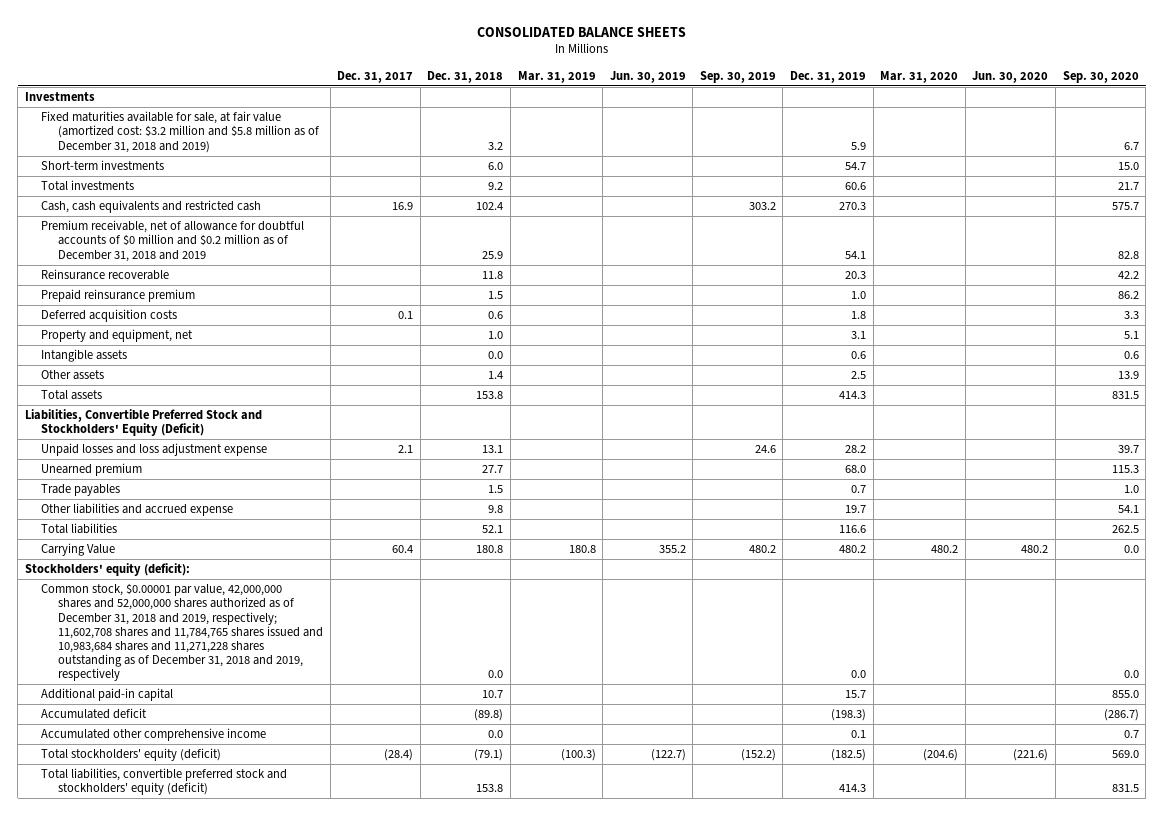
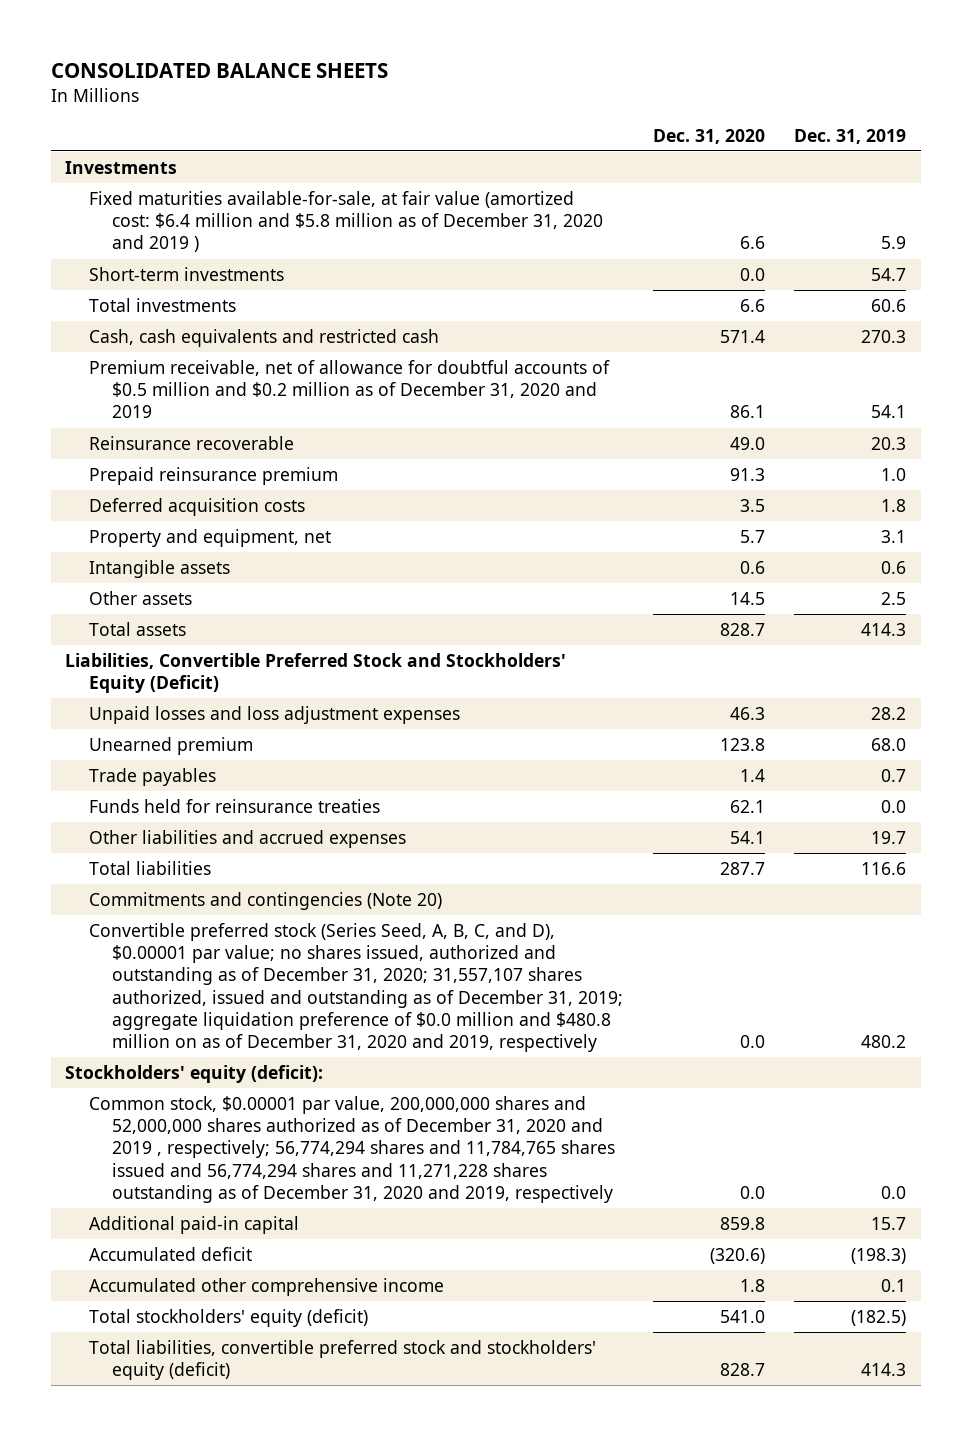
- | Dec. 31, 2017 | Dec. 31, 2018 | Mar. 31, 2019 | Jun. 30, 2019 | Sep. 30, 2019 | Dec. 31, 2019 | Mar. 31, 2020 | Jun. 30, 2020 | Sep. 30, 2020
+ | Dec. 31, 2020 | Dec. 31, 2019
- Fixed maturities available for sale, at fair value (amortized cost: $3.2 million and $5.8 million as of December 31, 2018 and 2019) | | 3.2 | | | | 5.9 | | | 6.7
+ Fixed maturities available-for-sale, at fair value (amortized cost: $6.4 million and $5.8 million as of December 31, 2020 and 2019 ) | 6.6 | 5.9
- Premium receivable, net of allowance for doubtful accounts of $0 million and $0.2 million as of December 31, 2018 and 2019 | | 25.9 | | | | 54.1 | | | 82.8
+ Premium receivable, net of allowance for doubtful accounts of $0.5 million and $0.2 million as of December 31, 2020 and 2019 | 86.1 | 54.1
- Unpaid losses and loss adjustment expense | 2.1 | 13.1 | | | 24.6 | 28.2 | | | 39.7
+ Unpaid losses and loss adjustment expenses | 46.3 | 28.2
- Other liabilities and accrued expense | | 9.8 | | | | 19.7 | | | 54.1
+ Funds held for reinsurance treaties | 62.1 | 0.0
+ Other liabilities and accrued expenses | 54.1 | 19.7
- Carrying Value | 60.4 | 180.8 | 180.8 | 355.2 | 480.2 | 480.2 | 480.2 | 480.2 | 0.0
+ Commitments and contingencies (Note 20)
+ Convertible preferred stock (Series Seed, A, B, C, and D), $0.00001 par value; no shares issued, authorized and outstanding as of December 31, 2020; 31,557,107 shares authorized, issued and outstanding as of December 31, 2019; aggregate liquidation preference of $0.0 million and $480.8 million on as of December 31, 2020 and 2019, respectively | 0.0 | 480.2
- Common stock, $0.00001 par value, 42,000,000 shares and 52,000,000 shares authorized as of December 31, 2018 and 2019, respectively; 11,602,708 shares and 11,784,765 shares issued and 10,983,684 shares and 11,271,228 shares outstanding as of December 31, 2018 and 2019, respectively | | 0.0 | | | | 0.0 | | | 0.0
+ Common stock, $0.00001 par value, 200,000,000 shares and 52,000,000 shares authorized as of December 31, 2020 and 2019 , respectively; 56,774,294 shares and 11,784,765 shares issued and 56,774,294 shares and 11,271,228 shares outstanding as of December 31, 2020 and 2019, respectively | 0.0 | 0.0

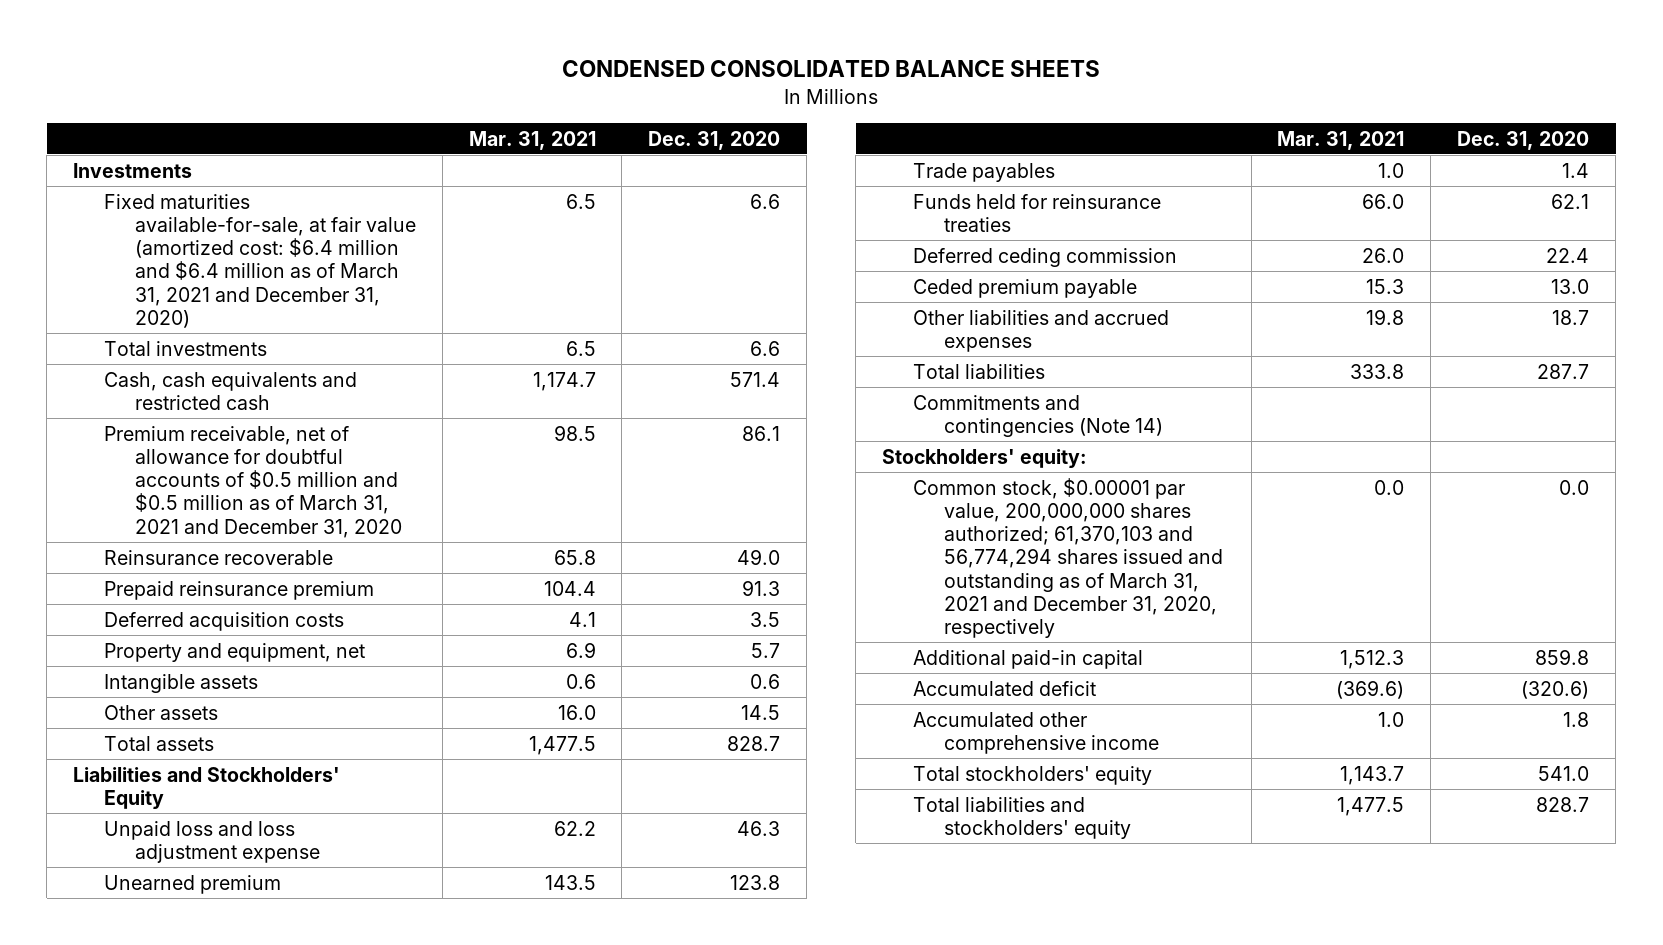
- CONSOLIDATED BALANCE SHEETS
+ CONDENSED CONSOLIDATED BALANCE SHEETS
- | Dec. 31, 2020 | Dec. 31, 2019
+ | Mar. 31, 2021 | Dec. 31, 2020
- Fixed maturities available-for-sale, at fair value (amortized cost: $6.4 million and $5.8 million as of December 31, 2020 and 2019 ) | 6.6 | 5.9
- Short-term investments | 0.0 | 54.7
+ Fixed maturities available-for-sale, at fair value (amortized cost: $6.4 million and $6.4 million as of March 31, 2021 and December 31, 2020) | 6.5 | 6.6
- Premium receivable, net of allowance for doubtful accounts of $0.5 million and $0.2 million as of December 31, 2020 and 2019 | 86.1 | 54.1
+ Premium receivable, net of allowance for doubtful accounts of $0.5 million and $0.5 million as of March 31, 2021 and December 31, 2020 | 98.5 | 86.1
- Liabilities, Convertible Preferred Stock and Stockholders' Equity (Deficit)
- Unpaid losses and loss adjustment expenses | 46.3 | 28.2
+ Liabilities and Stockholders' Equity
+ Unpaid loss and loss adjustment expense | 62.2 | 46.3
- Other liabilities and accrued expenses | 54.1 | 19.7
+ Deferred ceding commission | 26.0 | 22.4
+ Ceded premium payable | 15.3 | 13.0
+ Other liabilities and accrued expenses | 19.8 | 18.7
- Commitments and contingencies (Note 20)
- Convertible preferred stock (Series Seed, A, B, C, and D), $0.00001 par value; no shares issued, authorized and outstanding as of December 31, 2020; 31,557,107 shares authorized, issued and outstanding as of December 31, 2019; aggregate liquidation preference of $0.0 million and $480.8 million on as of December 31, 2020 and 2019, respectively | 0.0 | 480.2
- Stockholders' equity (deficit):
- Common stock, $0.00001 par value, 200,000,000 shares and 52,000,000 shares authorized as of December 31, 2020 and 2019 , respectively; 56,774,294 shares and 11,784,765 shares issued and 56,774,294 shares and 11,271,228 shares outstanding as of December 31, 2020 and 2019, respectively | 0.0 | 0.0
+ Commitments and contingencies (Note 14)
+ Stockholders' equity:
+ Common stock, $0.00001 par value, 200,000,000 shares authorized; 61,370,103 and 56,774,294 shares issued and outstanding as of March 31, 2021 and December 31, 2020, respectively | 0.0 | 0.0
- Total stockholders' equity (deficit) | 541.0 | (182.5)
- Total liabilities, convertible preferred stock and stockholders' equity (deficit) | 828.7 | 414.3
+ Total stockholders' equity | 1,143.7 | 541.0
+ Total liabilities and stockholders' equity | 1,477.5 | 828.7

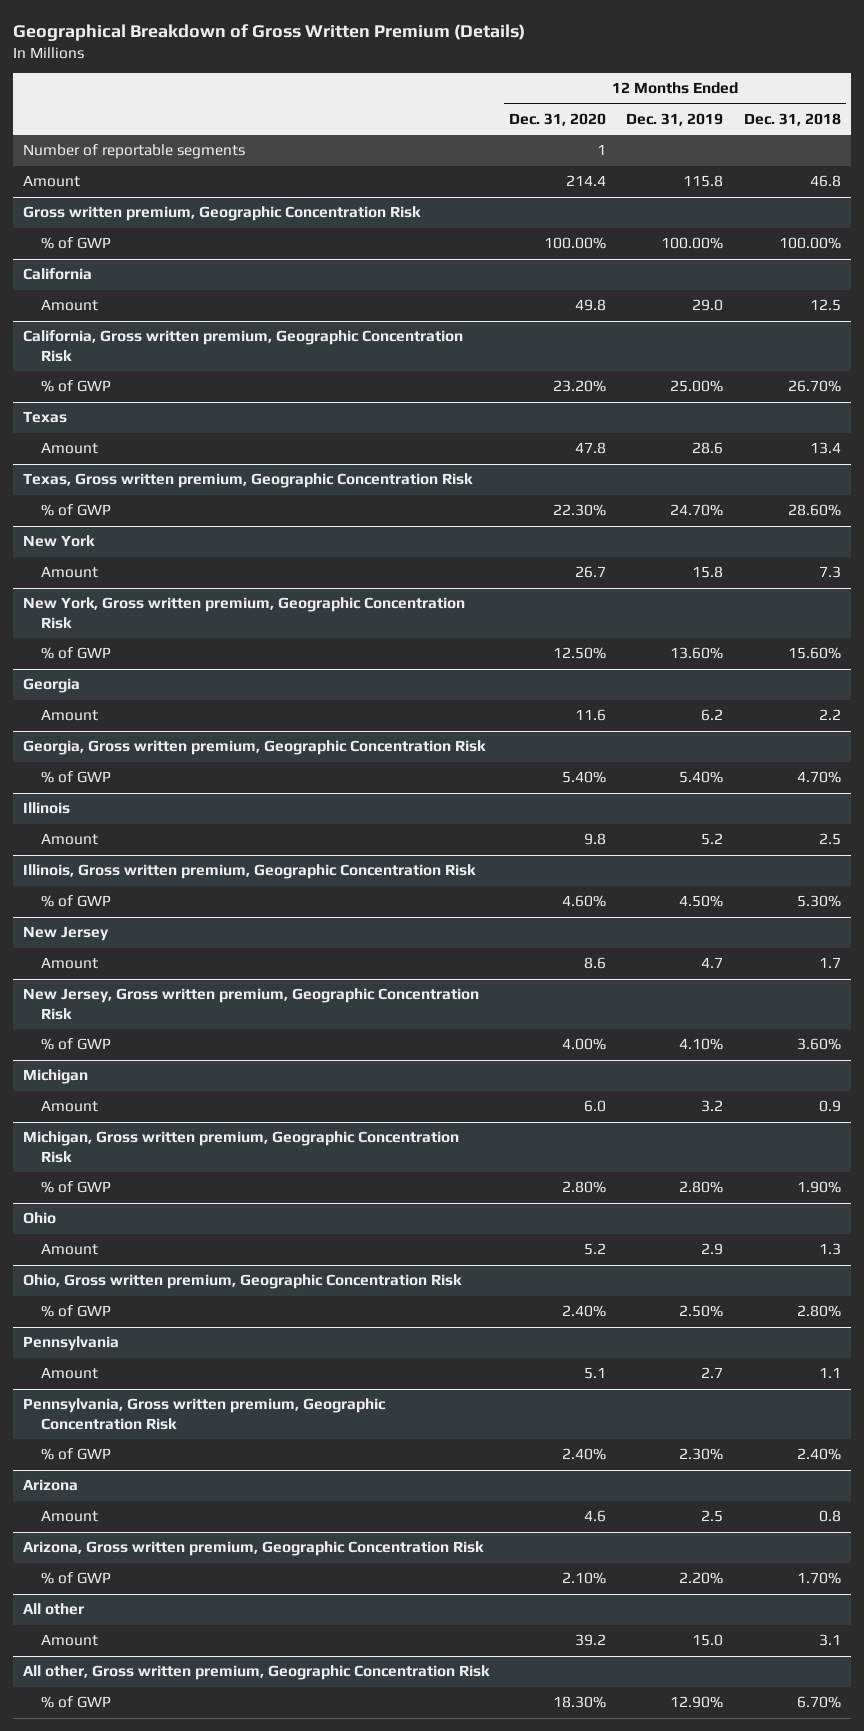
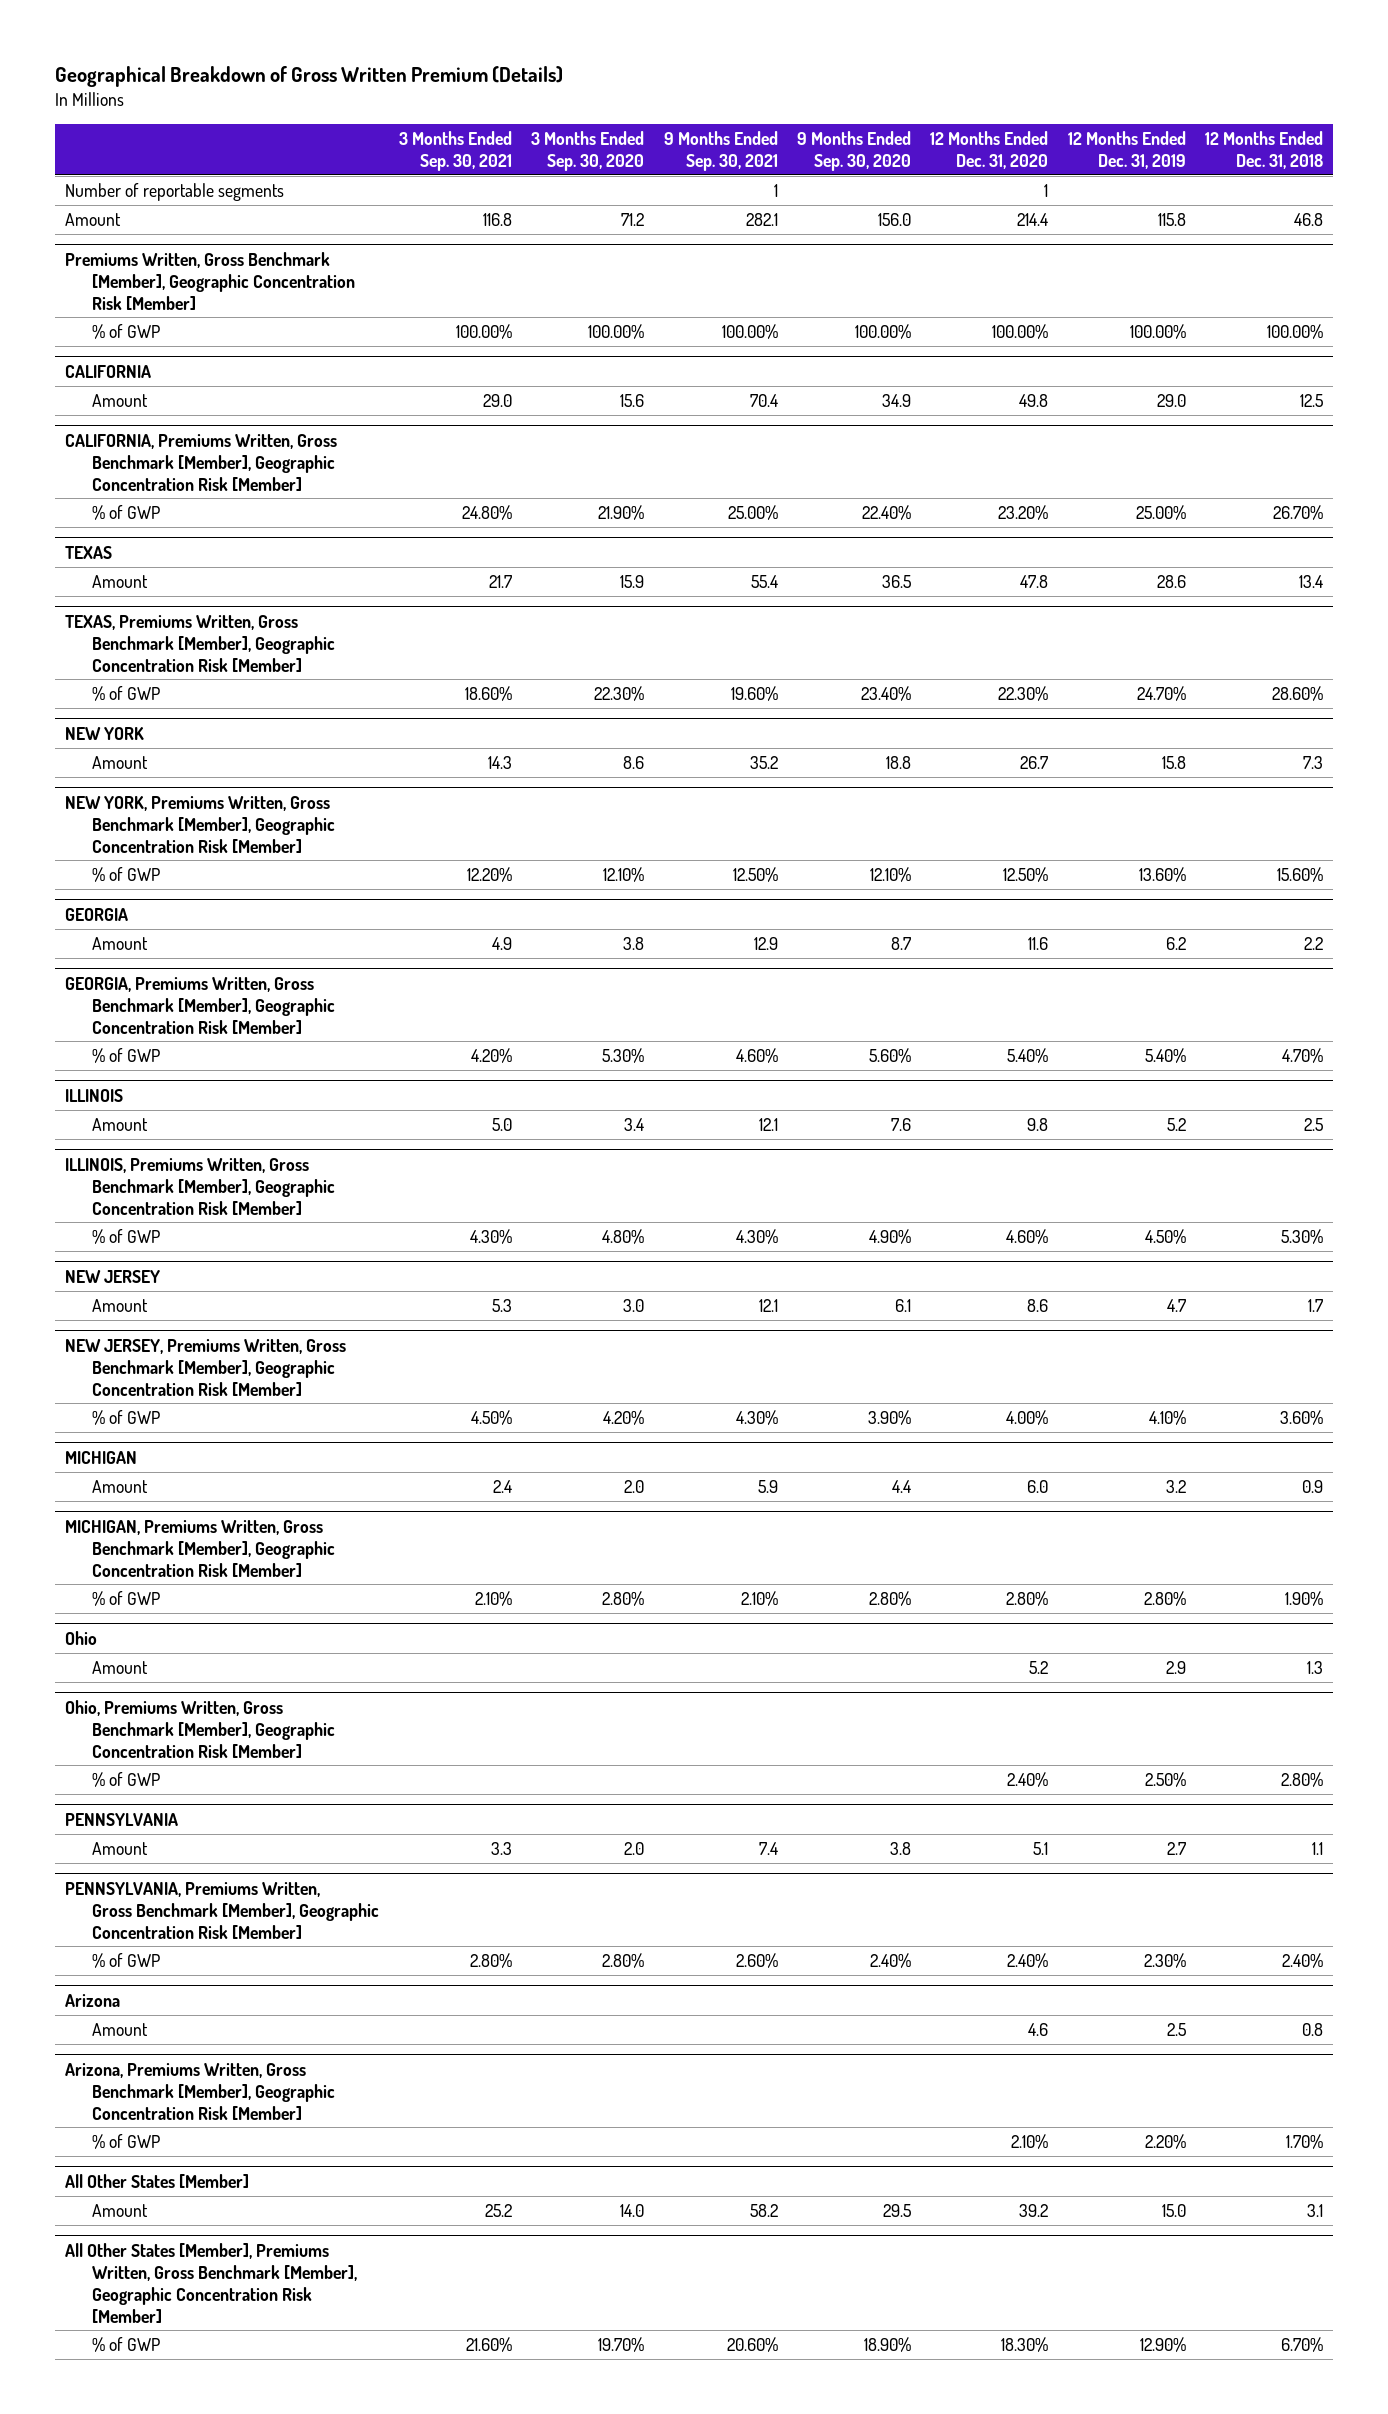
- | 12 Months Ended Dec. 31, 2020 | 12 Months Ended Dec. 31, 2019 | 12 Months Ended Dec. 31, 2018
+ | 3 Months Ended Sep. 30, 2021 | 3 Months Ended Sep. 30, 2020 | 9 Months Ended Sep. 30, 2021 | 9 Months Ended Sep. 30, 2020 | 12 Months Ended Dec. 31, 2020 | 12 Months Ended Dec. 31, 2019 | 12 Months Ended Dec. 31, 2018
- Gross written premium, Geographic Concentration Risk
+ Premiums Written, Gross Benchmark [Member], Geographic Concentration Risk [Member]
- California
+ CALIFORNIA
- California, Gross written premium, Geographic Concentration Risk
+ CALIFORNIA, Premiums Written, Gross Benchmark [Member], Geographic Concentration Risk [Member]
- Texas
+ TEXAS
- Texas, Gross written premium, Geographic Concentration Risk
+ TEXAS, Premiums Written, Gross Benchmark [Member], Geographic Concentration Risk [Member]
- New York
+ NEW YORK
- New York, Gross written premium, Geographic Concentration Risk
+ NEW YORK, Premiums Written, Gross Benchmark [Member], Geographic Concentration Risk [Member]
- Georgia
+ GEORGIA
- Georgia, Gross written premium, Geographic Concentration Risk
+ GEORGIA, Premiums Written, Gross Benchmark [Member], Geographic Concentration Risk [Member]
- Illinois
+ ILLINOIS
- Illinois, Gross written premium, Geographic Concentration Risk
+ ILLINOIS, Premiums Written, Gross Benchmark [Member], Geographic Concentration Risk [Member]
- New Jersey
+ NEW JERSEY
- New Jersey, Gross written premium, Geographic Concentration Risk
+ NEW JERSEY, Premiums Written, Gross Benchmark [Member], Geographic Concentration Risk [Member]
- Michigan
+ MICHIGAN
- Michigan, Gross written premium, Geographic Concentration Risk
+ MICHIGAN, Premiums Written, Gross Benchmark [Member], Geographic Concentration Risk [Member]
- Ohio, Gross written premium, Geographic Concentration Risk
+ Ohio, Premiums Written, Gross Benchmark [Member], Geographic Concentration Risk [Member]
- Pennsylvania
+ PENNSYLVANIA
- Pennsylvania, Gross written premium, Geographic Concentration Risk
+ PENNSYLVANIA, Premiums Written, Gross Benchmark [Member], Geographic Concentration Risk [Member]
- Arizona, Gross written premium, Geographic Concentration Risk
+ Arizona, Premiums Written, Gross Benchmark [Member], Geographic Concentration Risk [Member]
- All other
+ All Other States [Member]
- All other, Gross written premium, Geographic Concentration Risk
+ All Other States [Member], Premiums Written, Gross Benchmark [Member], Geographic Concentration Risk [Member]

